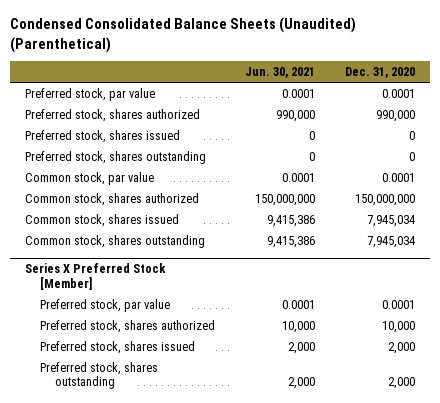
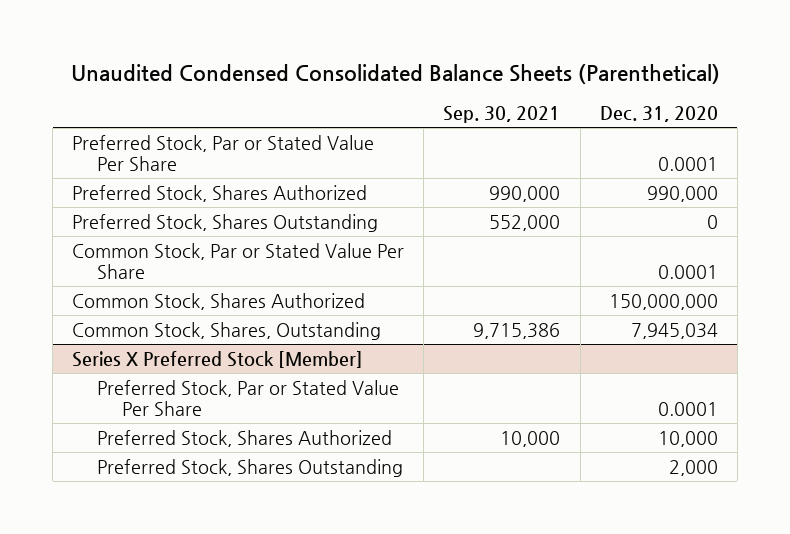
- Condensed Consolidated Balance Sheets (Unaudited) (Parenthetical)
+ Unaudited Condensed Consolidated Balance Sheets (Parenthetical)
- | Jun. 30, 2021 | Dec. 31, 2020
+ | Sep. 30, 2021 | Dec. 31, 2020
- Preferred stock, par value | 0.0001 | 0.0001
- Preferred stock, shares authorized | 990,000 | 990,000
- Preferred stock, shares issued | 0 | 0
- Preferred stock, shares outstanding | 0 | 0
- Common stock, par value | 0.0001 | 0.0001
- Common stock, shares authorized | 150,000,000 | 150,000,000
- Common stock, shares issued | 9,415,386 | 7,945,034
- Common stock, shares outstanding | 9,415,386 | 7,945,034
+ Preferred Stock, Par or Stated Value Per Share | | 0.0001
+ Preferred Stock, Shares Authorized | 990,000 | 990,000
+ Preferred Stock, Shares Outstanding | 552,000 | 0
+ Common Stock, Par or Stated Value Per Share | | 0.0001
+ Common Stock, Shares Authorized | | 150,000,000
+ Common Stock, Shares, Outstanding | 9,715,386 | 7,945,034
@ Series X Preferred Stock [Member]
- Preferred stock, par value | 0.0001 | 0.0001
- Preferred stock, shares authorized | 10,000 | 10,000
- Preferred stock, shares issued | 2,000 | 2,000
- Preferred stock, shares outstanding | 2,000 | 2,000
+ Preferred Stock, Par or Stated Value Per Share | | 0.0001
+ Preferred Stock, Shares Authorized | 10,000 | 10,000
+ Preferred Stock, Shares Outstanding | | 2,000

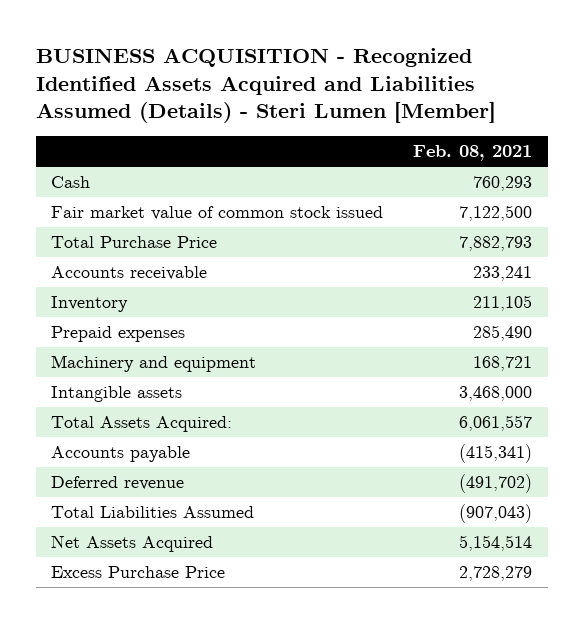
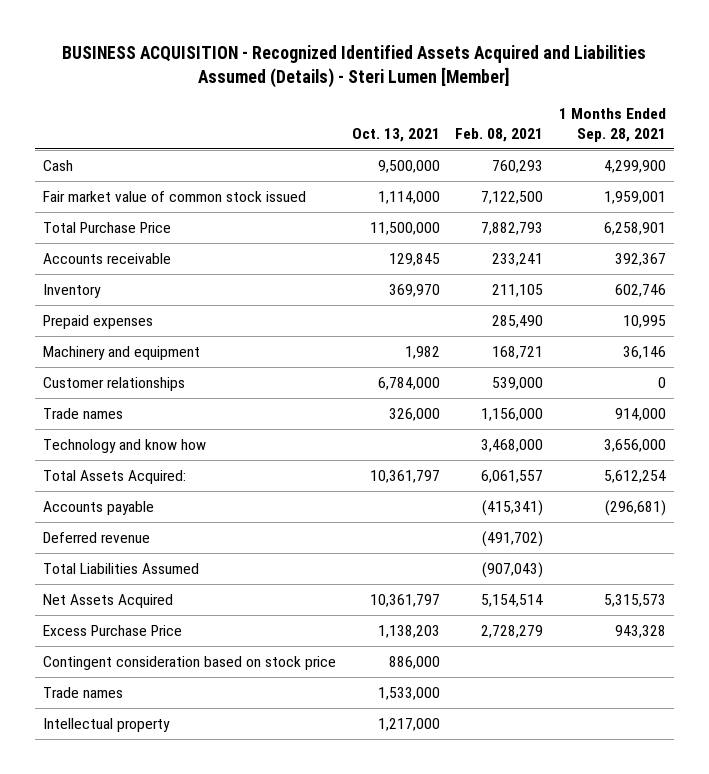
- | Feb. 08, 2021
+ | Oct. 13, 2021 | Feb. 08, 2021 | 1 Months Ended Sep. 28, 2021
- Intangible assets | 3,468,000
+ Customer relationships | 6,784,000 | 539,000 | 0
+ Trade names | 326,000 | 1,156,000 | 914,000
+ Technology and know how | | 3,468,000 | 3,656,000
+ Contingent consideration based on stock price | 886,000 | |
+ Trade names | 1,533,000 | |
+ Intellectual property | 1,217,000 | |

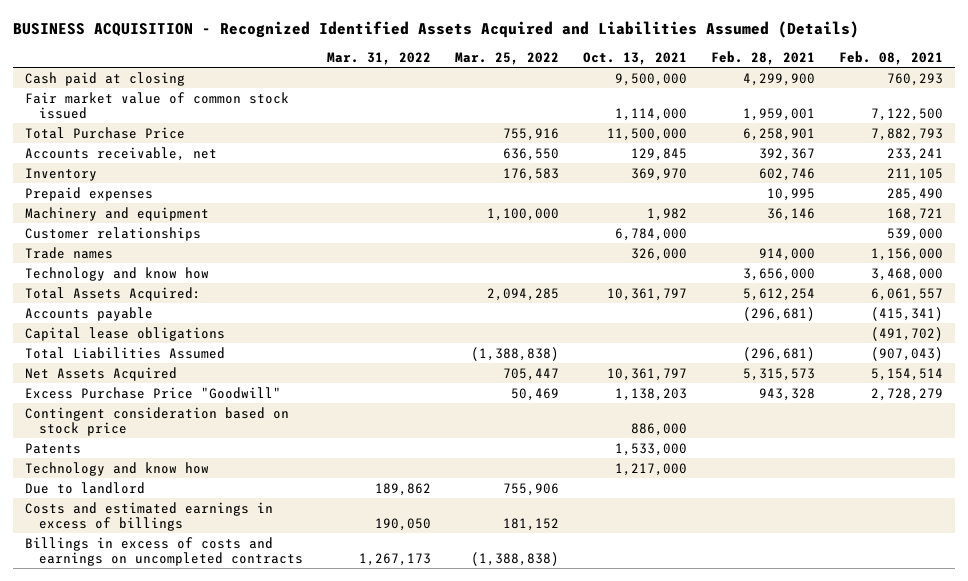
- BUSINESS ACQUISITION - Recognized Identified Assets Acquired and Liabilities Assumed (Details) - Steri Lumen [Member]
+ BUSINESS ACQUISITION - Recognized Identified Assets Acquired and Liabilities Assumed (Details)
- | Oct. 13, 2021 | Feb. 08, 2021 | 1 Months Ended Sep. 28, 2021
+ | Mar. 31, 2022 | Mar. 25, 2022 | Oct. 13, 2021 | Feb. 28, 2021 | Feb. 08, 2021
- Cash | 9,500,000 | 760,293 | 4,299,900
+ Cash paid at closing | | | 9,500,000 | 4,299,900 | 760,293
- Accounts receivable | 129,845 | 233,241 | 392,367
+ Accounts receivable, net | | 636,550 | 129,845 | 392,367 | 233,241
- Deferred revenue | | (491,702) |
+ Capital lease obligations | | | | | (491,702)
- Excess Purchase Price | 1,138,203 | 2,728,279 | 943,328
+ Excess Purchase Price "Goodwill" | | 50,469 | 1,138,203 | 943,328 | 2,728,279
- Trade names | 1,533,000 | |
- Intellectual property | 1,217,000 | |
+ Patents | | | 1,533,000 | |
+ Technology and know how | | | 1,217,000 | |
+ Due to landlord | 189,862 | 755,906 | | |
+ Costs and estimated earnings in excess of billings | 190,050 | 181,152 | | |
+ Billings in excess of costs and earnings on uncompleted contracts | 1,267,173 | (1,388,838) | | |

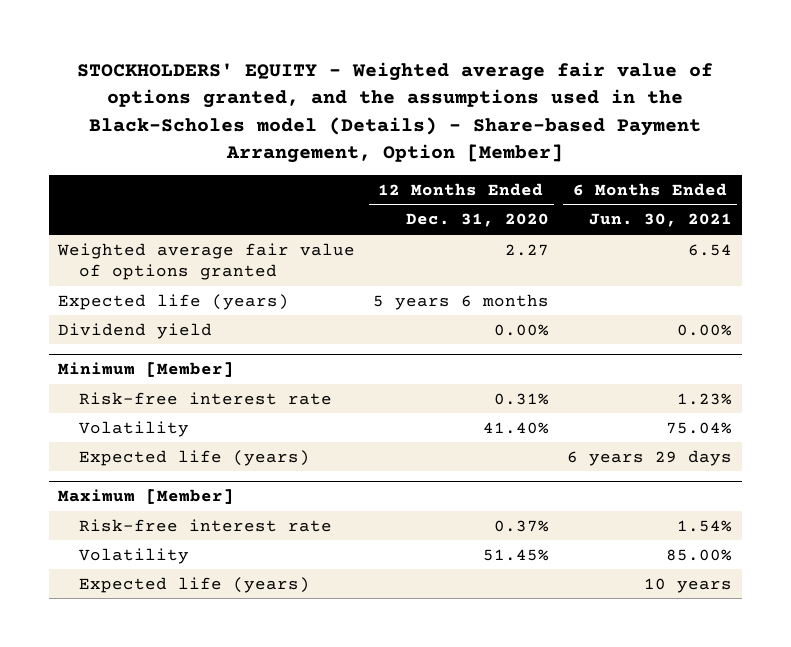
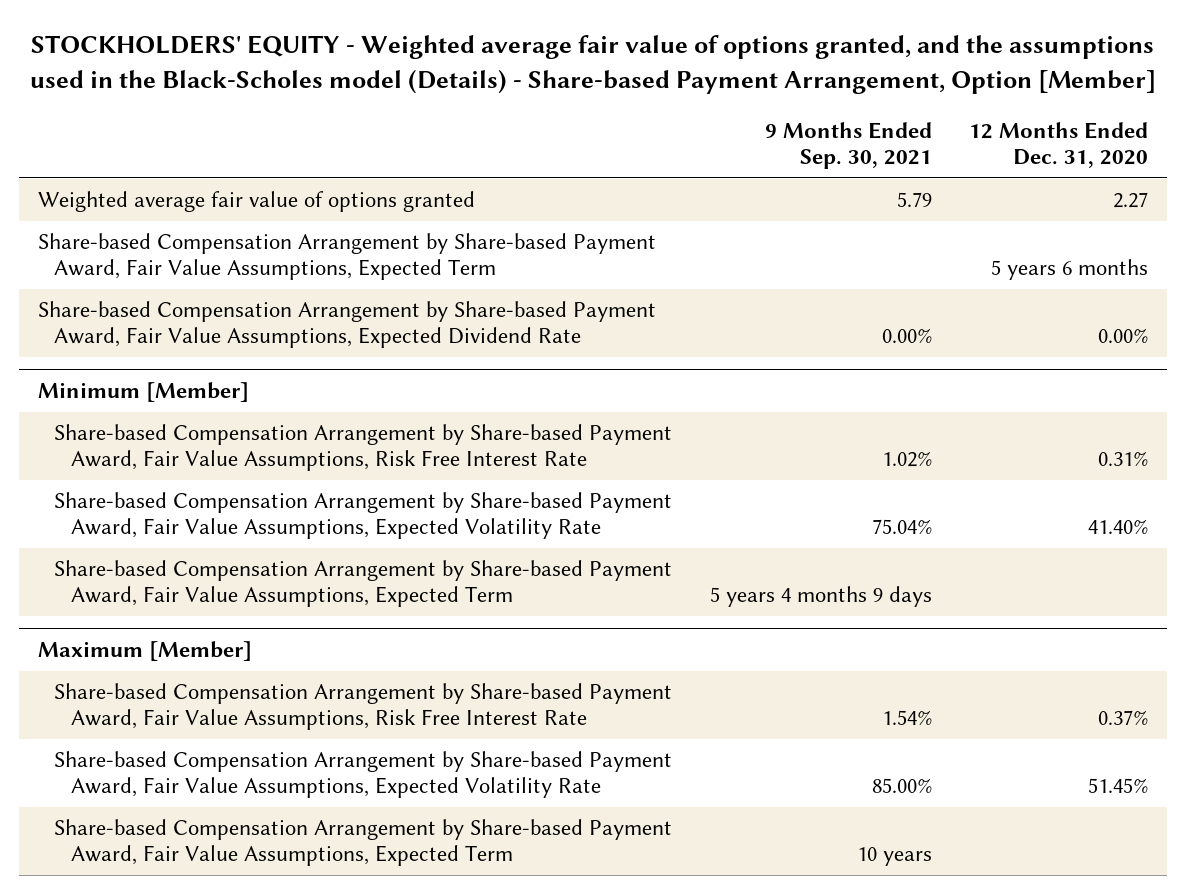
- | 12 Months Ended Dec. 31, 2020 | 6 Months Ended Jun. 30, 2021
+ | 9 Months Ended Sep. 30, 2021 | 12 Months Ended Dec. 31, 2020
- Expected life (years) | 5 years 6 months |
- Dividend yield | 0.00% | 0.00%
+ Share-based Compensation Arrangement by Share-based Payment Award, Fair Value Assumptions, Expected Term | | 5 years 6 months
+ Share-based Compensation Arrangement by Share-based Payment Award, Fair Value Assumptions, Expected Dividend Rate | 0.00% | 0.00%
@ Minimum [Member]
- Risk-free interest rate | 0.31% | 1.23%
- Volatility | 41.40% | 75.04%
- Expected life (years) | | 6 years 29 days
+ Share-based Compensation Arrangement by Share-based Payment Award, Fair Value Assumptions, Risk Free Interest Rate | 1.02% | 0.31%
+ Share-based Compensation Arrangement by Share-based Payment Award, Fair Value Assumptions, Expected Volatility Rate | 75.04% | 41.40%
+ Share-based Compensation Arrangement by Share-based Payment Award, Fair Value Assumptions, Expected Term | 5 years 4 months 9 days |
@ Maximum [Member]
- Risk-free interest rate | 0.37% | 1.54%
- Volatility | 51.45% | 85.00%
- Expected life (years) | | 10 years
+ Share-based Compensation Arrangement by Share-based Payment Award, Fair Value Assumptions, Risk Free Interest Rate | 1.54% | 0.37%
+ Share-based Compensation Arrangement by Share-based Payment Award, Fair Value Assumptions, Expected Volatility Rate | 85.00% | 51.45%
+ Share-based Compensation Arrangement by Share-based Payment Award, Fair Value Assumptions, Expected Term | 10 years |

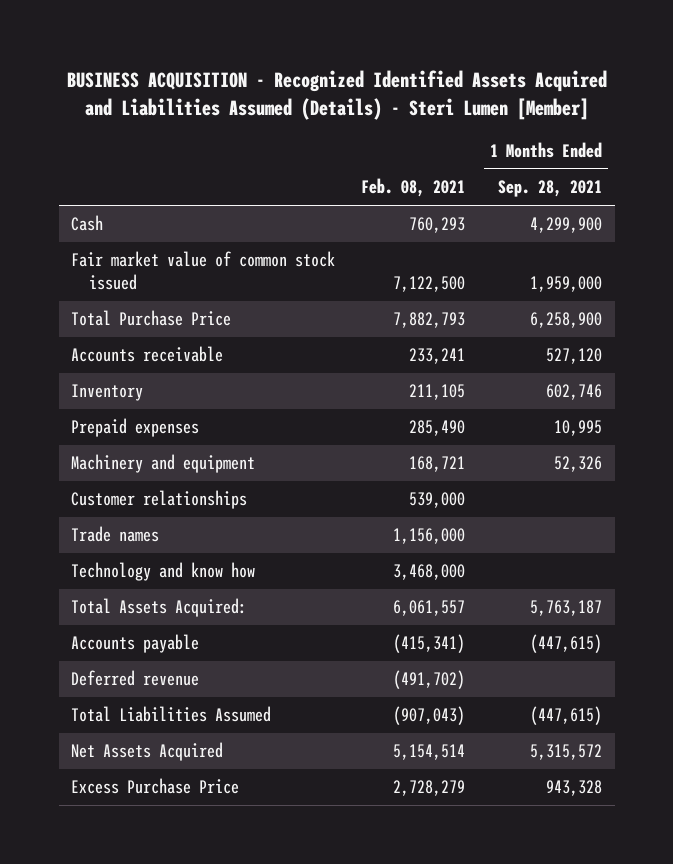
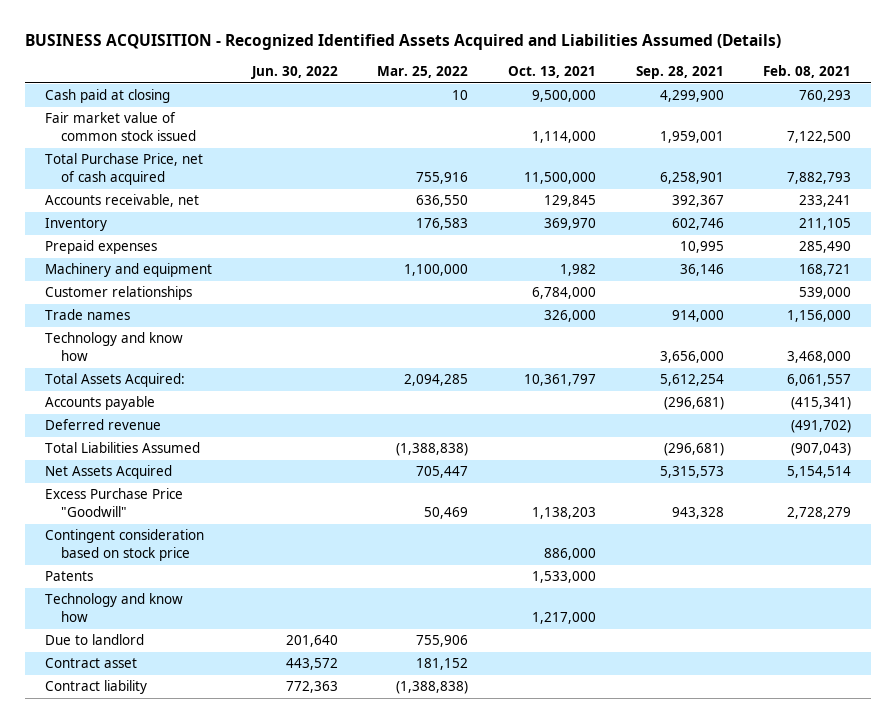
- BUSINESS ACQUISITION - Recognized Identified Assets Acquired and Liabilities Assumed (Details) - Steri Lumen [Member]
+ BUSINESS ACQUISITION - Recognized Identified Assets Acquired and Liabilities Assumed (Details)
- | Feb. 08, 2021 | 1 Months Ended Sep. 28, 2021
+ | Jun. 30, 2022 | Mar. 25, 2022 | Oct. 13, 2021 | Sep. 28, 2021 | Feb. 08, 2021
- Cash | 760,293 | 4,299,900
+ Cash paid at closing | | 10 | 9,500,000 | 4,299,900 | 760,293
- Total Purchase Price | 7,882,793 | 6,258,900
- Accounts receivable | 233,241 | 527,120
+ Total Purchase Price, net of cash acquired | | 755,916 | 11,500,000 | 6,258,901 | 7,882,793
+ Accounts receivable, net | | 636,550 | 129,845 | 392,367 | 233,241
- Excess Purchase Price | 2,728,279 | 943,328
+ Excess Purchase Price "Goodwill" | | 50,469 | 1,138,203 | 943,328 | 2,728,279
+ Contingent consideration based on stock price | | | 886,000 | |
+ Patents | | | 1,533,000 | |
+ Technology and know how | | | 1,217,000 | |
+ Due to landlord | 201,640 | 755,906 | | |
+ Contract asset | 443,572 | 181,152 | | |
+ Contract liability | 772,363 | (1,388,838) | | |

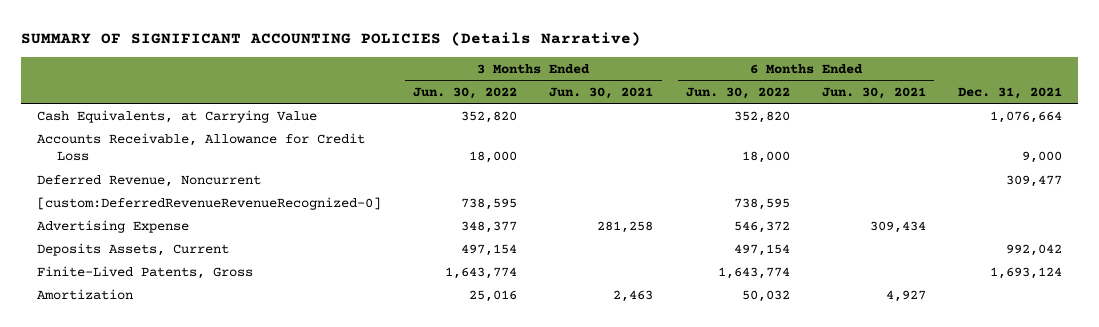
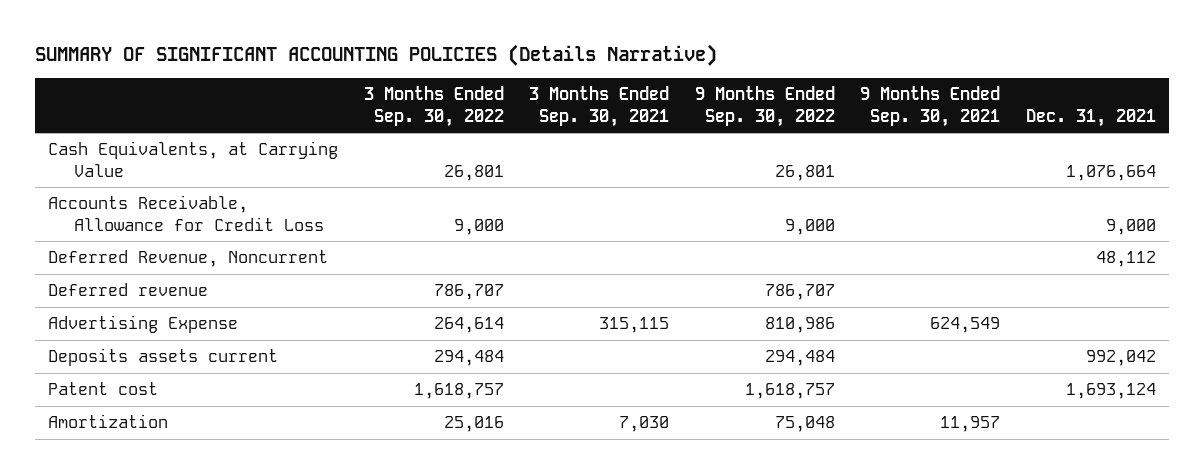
- | 3 Months Ended Jun. 30, 2022 | 3 Months Ended Jun. 30, 2021 | 6 Months Ended Jun. 30, 2022 | 6 Months Ended Jun. 30, 2021 | Dec. 31, 2021
+ | 3 Months Ended Sep. 30, 2022 | 3 Months Ended Sep. 30, 2021 | 9 Months Ended Sep. 30, 2022 | 9 Months Ended Sep. 30, 2021 | Dec. 31, 2021
- Deferred Revenue, Noncurrent | | | | | 309,477
- [custom:DeferredRevenueRevenueRecognized-0] | 738,595 | | 738,595 | |
+ Deferred Revenue, Noncurrent | | | | | 48,112
+ Deferred revenue | 786,707 | | 786,707 | |
- Deposits Assets, Current | 497,154 | | 497,154 | | 992,042
- Finite-Lived Patents, Gross | 1,643,774 | | 1,643,774 | | 1,693,124
+ Deposits assets current | 294,484 | | 294,484 | | 992,042
+ Patent cost | 1,618,757 | | 1,618,757 | | 1,693,124

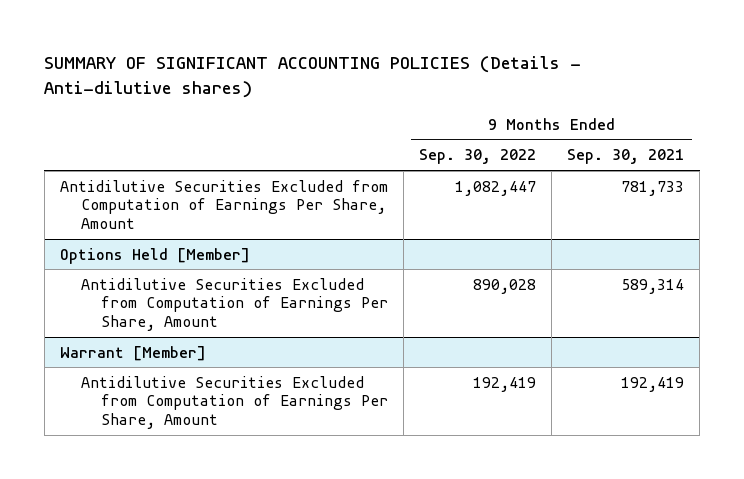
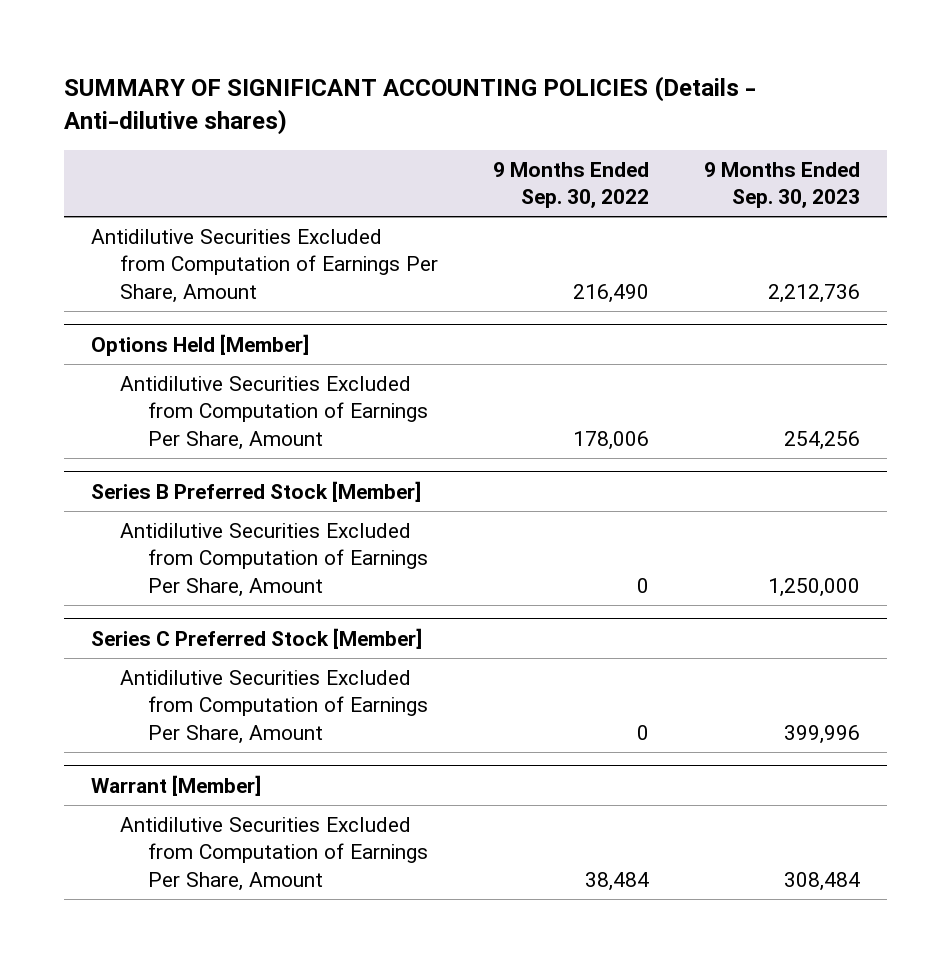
- | 9 Months Ended Sep. 30, 2022 | 9 Months Ended Sep. 30, 2021
+ | 9 Months Ended Sep. 30, 2022 | 9 Months Ended Sep. 30, 2023
- Antidilutive Securities Excluded from Computation of Earnings Per Share, Amount | 1,082,447 | 781,733
+ Antidilutive Securities Excluded from Computation of Earnings Per Share, Amount | 216,490 | 2,212,736
@ Options Held [Member]
- Antidilutive Securities Excluded from Computation of Earnings Per Share, Amount | 890,028 | 589,314
+ Antidilutive Securities Excluded from Computation of Earnings Per Share, Amount | 178,006 | 254,256
+ Series B Preferred Stock [Member]
+ Antidilutive Securities Excluded from Computation of Earnings Per Share, Amount | 0 | 1,250,000
+ Series C Preferred Stock [Member]
+ Antidilutive Securities Excluded from Computation of Earnings Per Share, Amount | 0 | 399,996
@ Warrant [Member]
- Antidilutive Securities Excluded from Computation of Earnings Per Share, Amount | 192,419 | 192,419
+ Antidilutive Securities Excluded from Computation of Earnings Per Share, Amount | 38,484 | 308,484

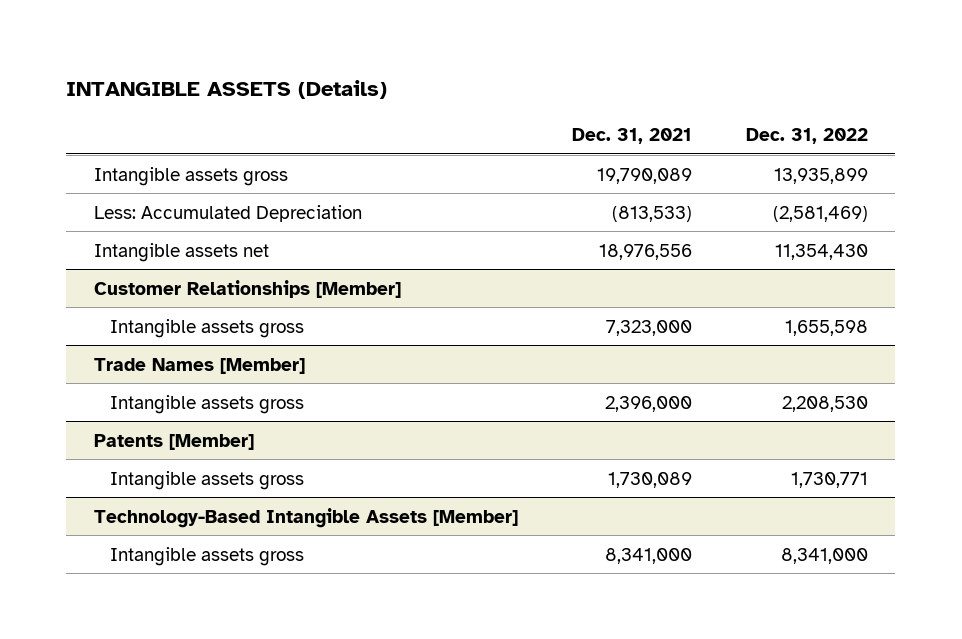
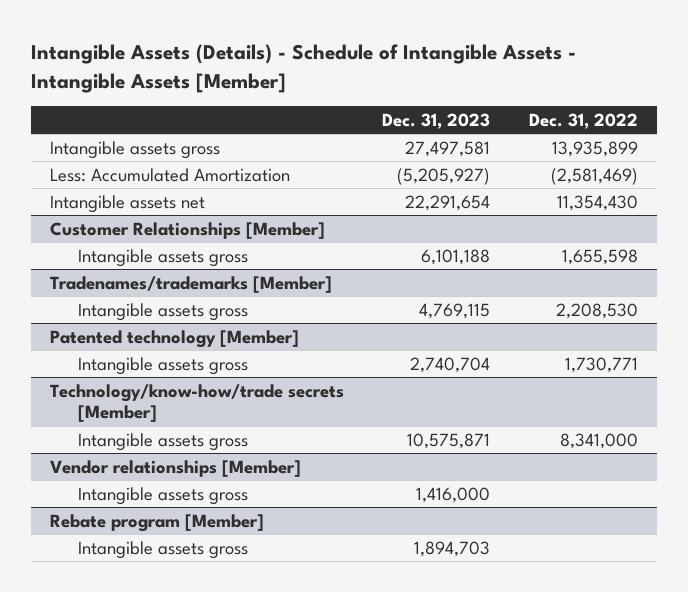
- INTANGIBLE ASSETS (Details)
+ Intangible Assets (Details) - Schedule of Intangible Assets - Intangible Assets [Member]
- | Dec. 31, 2021 | Dec. 31, 2022
+ | Dec. 31, 2023 | Dec. 31, 2022
- Less: Accumulated Depreciation | (813,533) | (2,581,469)
+ Less: Accumulated Amortization | (5,205,927) | (2,581,469)
- Trade Names [Member]
+ Tradenames/trademarks [Member]
- Patents [Member]
+ Patented technology [Member]
- Technology-Based Intangible Assets [Member]
+ Technology/know-how/trade secrets [Member]
+ Vendor relationships [Member]
+ Intangible assets gross | 1,416,000 |
+ Rebate program [Member]
+ Intangible assets gross | 1,894,703 |

